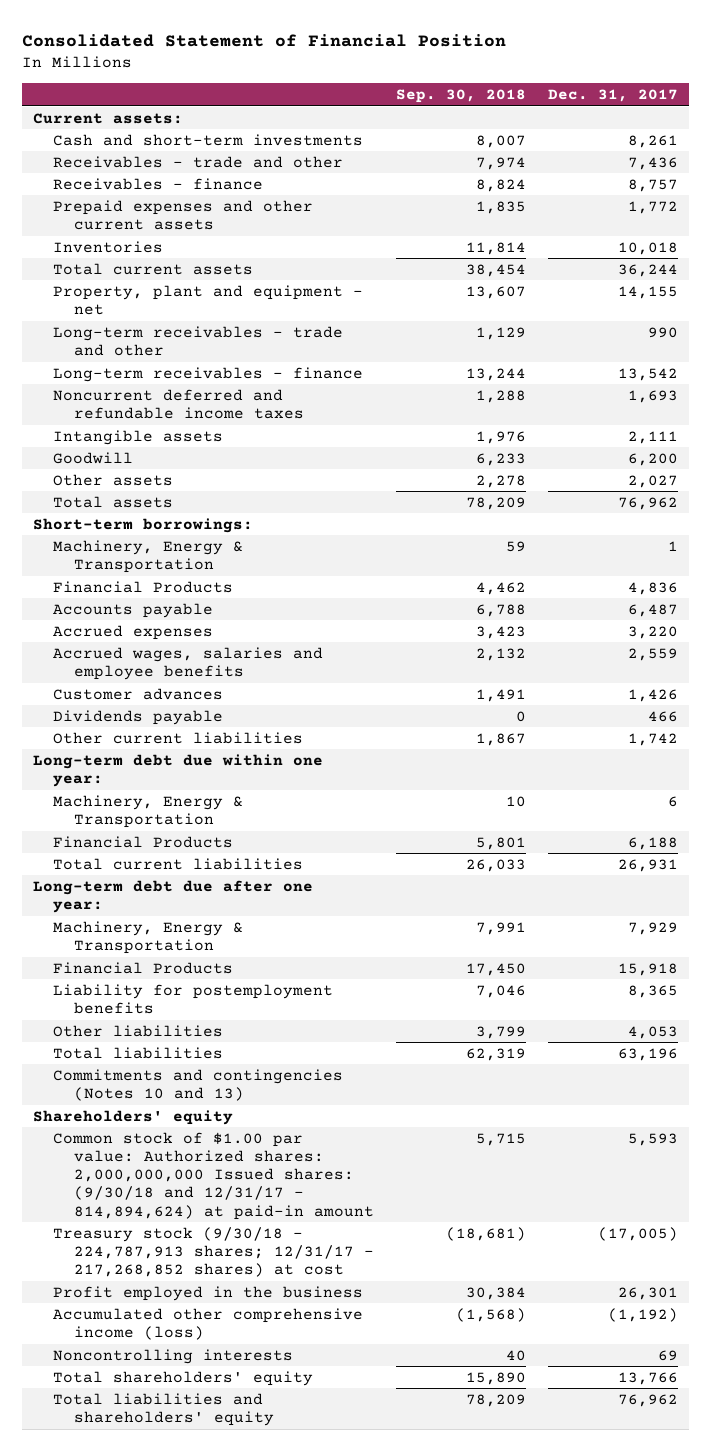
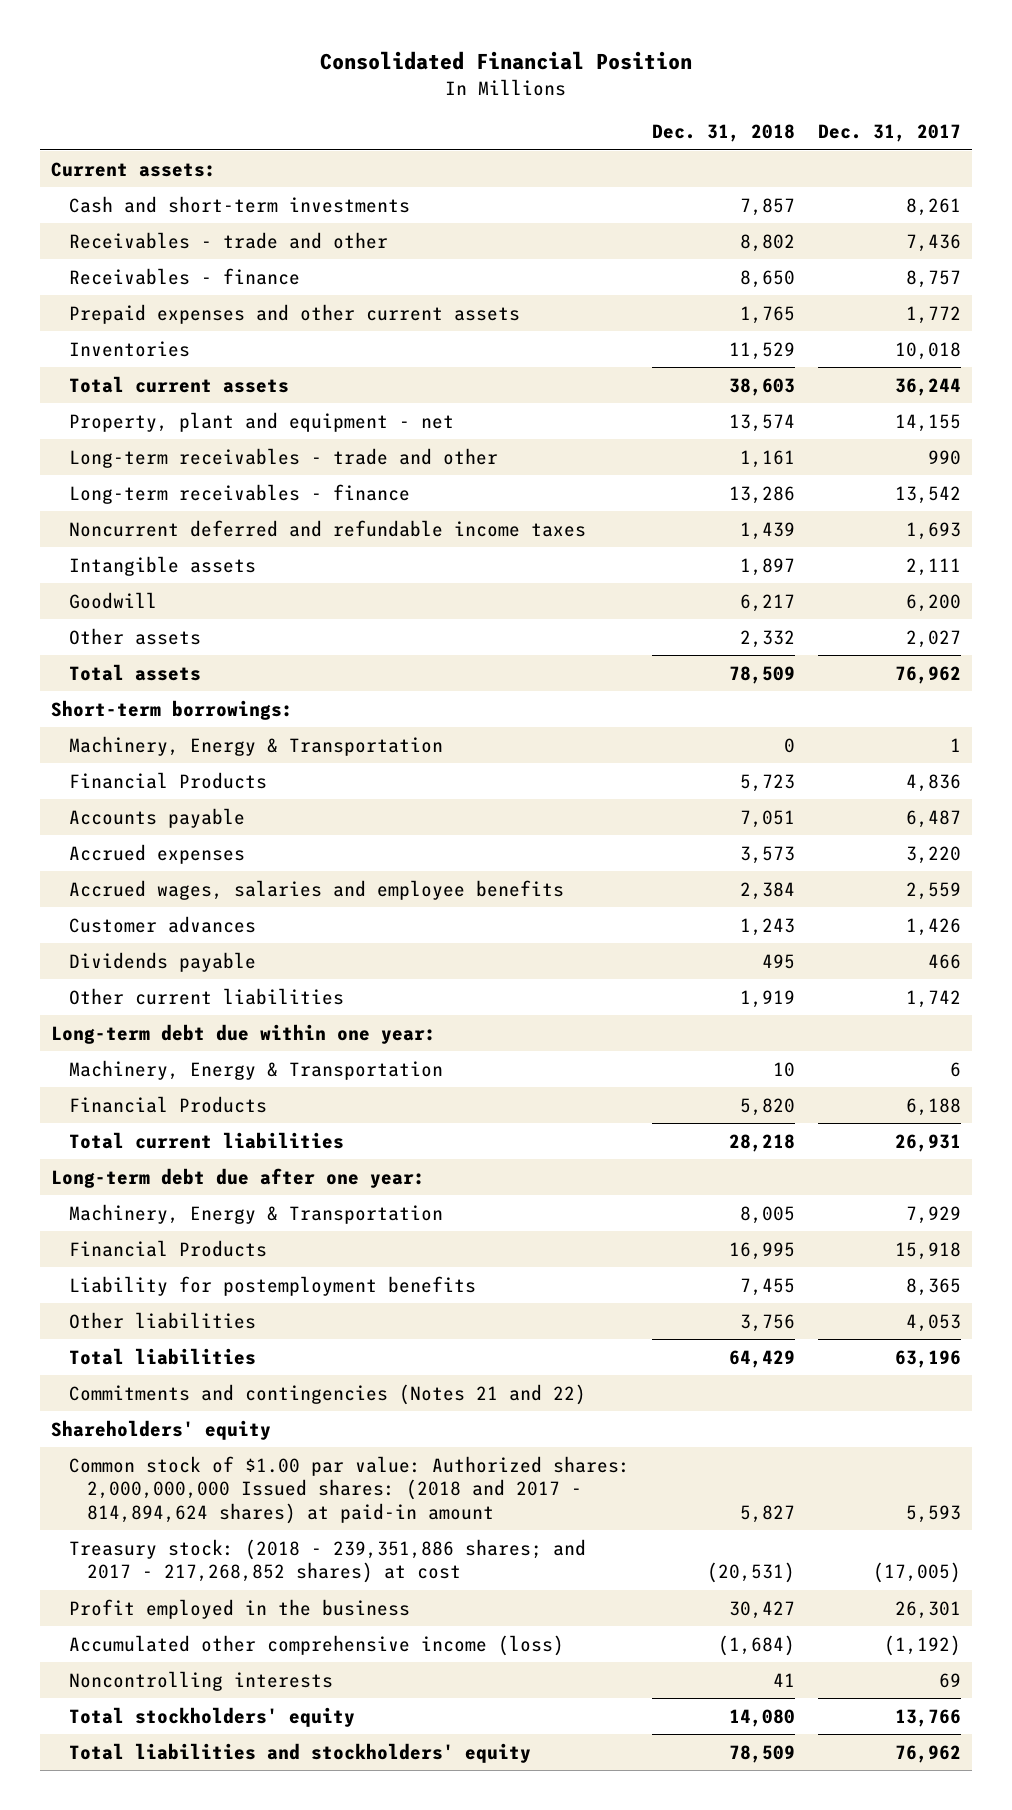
- Consolidated Statement of Financial Position
+ Consolidated Financial Position
- | Sep. 30, 2018 | Dec. 31, 2017
+ | Dec. 31, 2018 | Dec. 31, 2017
- Commitments and contingencies (Notes 10 and 13)
+ Commitments and contingencies (Notes 21 and 22)
- Common stock of $1.00 par value: Authorized shares: 2,000,000,000 Issued shares: (9/30/18 and 12/31/17 - 814,894,624) at paid-in amount | 5,715 | 5,593
- Treasury stock (9/30/18 - 224,787,913 shares; 12/31/17 - 217,268,852 shares) at cost | (18,681) | (17,005)
+ Common stock of $1.00 par value: Authorized shares: 2,000,000,000 Issued shares: (2018 and 2017 - 814,894,624 shares) at paid-in amount | 5,827 | 5,593
+ Treasury stock: (2018 - 239,351,886 shares; and 2017 - 217,268,852 shares) at cost | (20,531) | (17,005)
- Total shareholders' equity | 15,890 | 13,766
- Total liabilities and shareholders' equity | 78,209 | 76,962
+ Total stockholders' equity | 14,080 | 13,766
+ Total liabilities and stockholders' equity | 78,509 | 76,962

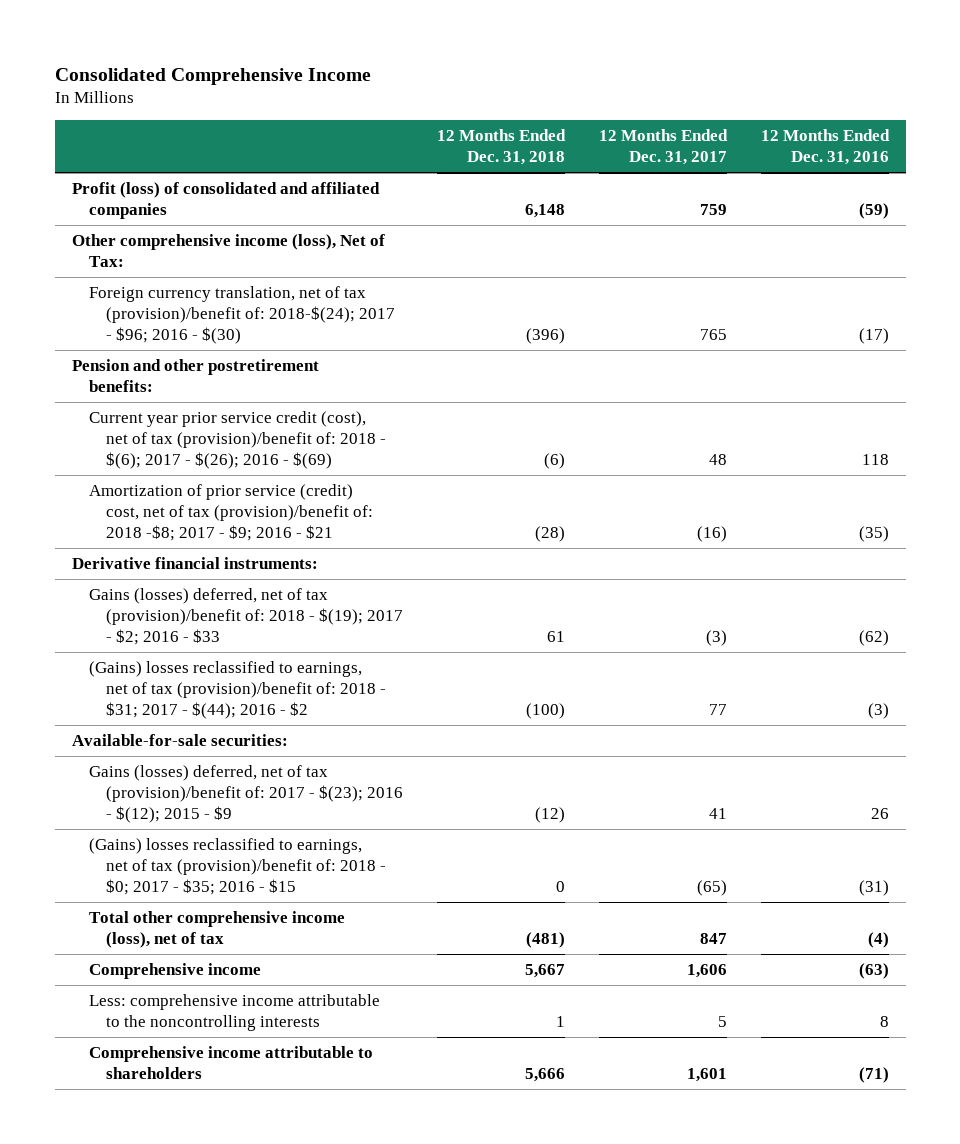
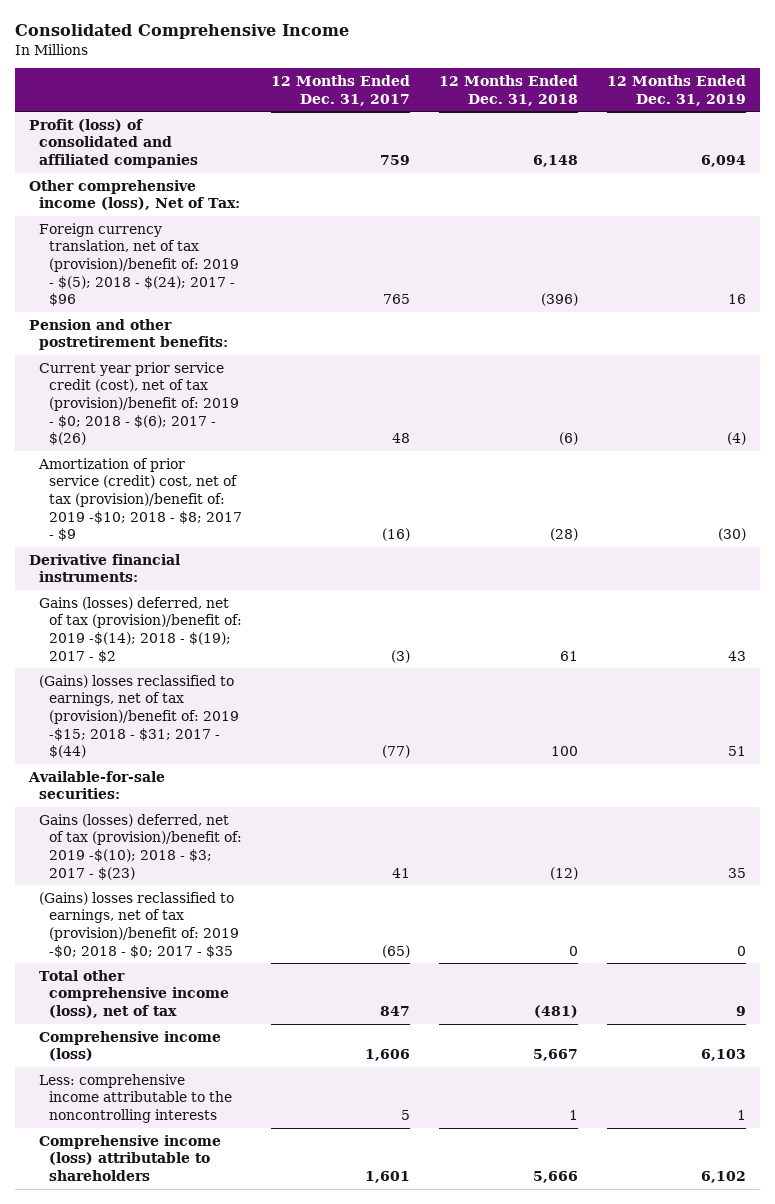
- | 12 Months Ended Dec. 31, 2018 | 12 Months Ended Dec. 31, 2017 | 12 Months Ended Dec. 31, 2016
+ | 12 Months Ended Dec. 31, 2017 | 12 Months Ended Dec. 31, 2018 | 12 Months Ended Dec. 31, 2019
- Foreign currency translation, net of tax (provision)/benefit of: 2018-$(24); 2017 - $96; 2016 - $(30) | (396) | 765 | (17)
+ Foreign currency translation, net of tax (provision)/benefit of: 2019 - $(5); 2018 - $(24); 2017 - $96 | 765 | (396) | 16
- Current year prior service credit (cost), net of tax (provision)/benefit of: 2018 - $(6); 2017 - $(26); 2016 - $(69) | (6) | 48 | 118
- Amortization of prior service (credit) cost, net of tax (provision)/benefit of: 2018 -$8; 2017 - $9; 2016 - $21 | (28) | (16) | (35)
+ Current year prior service credit (cost), net of tax (provision)/benefit of: 2019 - $0; 2018 - $(6); 2017 - $(26) | 48 | (6) | (4)
+ Amortization of prior service (credit) cost, net of tax (provision)/benefit of: 2019 -$10; 2018 - $8; 2017 - $9 | (16) | (28) | (30)
- Gains (losses) deferred, net of tax (provision)/benefit of: 2018 - $(19); 2017 - $2; 2016 - $33 | 61 | (3) | (62)
- (Gains) losses reclassified to earnings, net of tax (provision)/benefit of: 2018 - $31; 2017 - $(44); 2016 - $2 | (100) | 77 | (3)
+ Gains (losses) deferred, net of tax (provision)/benefit of: 2019 -$(14); 2018 - $(19); 2017 - $2 | (3) | 61 | 43
+ (Gains) losses reclassified to earnings, net of tax (provision)/benefit of: 2019 -$15; 2018 - $31; 2017 - $(44) | (77) | 100 | 51
- Gains (losses) deferred, net of tax (provision)/benefit of: 2017 - $(23); 2016 - $(12); 2015 - $9 | (12) | 41 | 26
- (Gains) losses reclassified to earnings, net of tax (provision)/benefit of: 2018 - $0; 2017 - $35; 2016 - $15 | 0 | (65) | (31)
+ Gains (losses) deferred, net of tax (provision)/benefit of: 2019 -$(10); 2018 - $3; 2017 - $(23) | 41 | (12) | 35
+ (Gains) losses reclassified to earnings, net of tax (provision)/benefit of: 2019 -$0; 2018 - $0; 2017 - $35 | (65) | 0 | 0
- Comprehensive income | 5,667 | 1,606 | (63)
+ Comprehensive income (loss) | 1,606 | 5,667 | 6,103
- Comprehensive income attributable to shareholders | 5,666 | 1,601 | (71)
+ Comprehensive income (loss) attributable to shareholders | 1,601 | 5,666 | 6,102

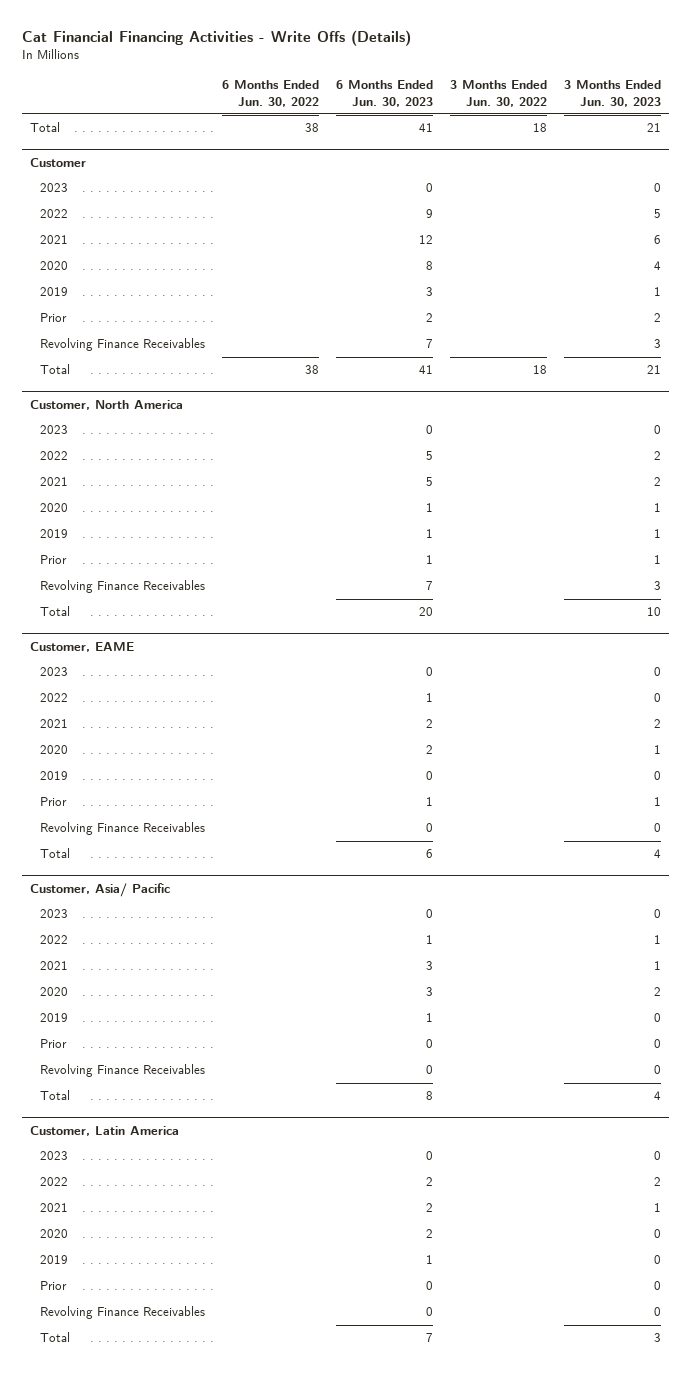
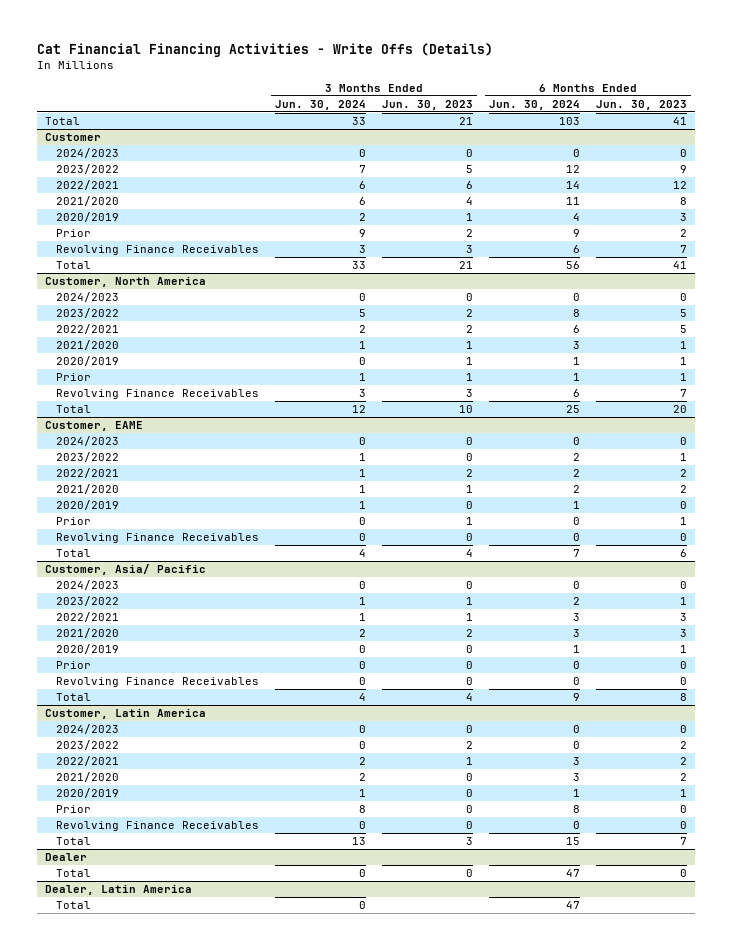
- | 6 Months Ended Jun. 30, 2022 | 6 Months Ended Jun. 30, 2023 | 3 Months Ended Jun. 30, 2022 | 3 Months Ended Jun. 30, 2023
+ | 3 Months Ended Jun. 30, 2024 | 3 Months Ended Jun. 30, 2023 | 6 Months Ended Jun. 30, 2024 | 6 Months Ended Jun. 30, 2023
@ Customer
- 2023 | | 0 | | 0
- 2022 | | 9 | | 5
- 2021 | | 12 | | 6
- 2020 | | 8 | | 4
- 2019 | | 3 | | 1
+ 2024/2023 | 0 | 0 | 0 | 0
+ 2023/2022 | 7 | 5 | 12 | 9
+ 2022/2021 | 6 | 6 | 14 | 12
+ 2021/2020 | 6 | 4 | 11 | 8
+ 2020/2019 | 2 | 1 | 4 | 3
@ Customer, North America
- 2023 | | 0 | | 0
- 2022 | | 5 | | 2
- 2021 | | 5 | | 2
- 2020 | | 1 | | 1
- 2019 | | 1 | | 1
+ 2024/2023 | 0 | 0 | 0 | 0
+ 2023/2022 | 5 | 2 | 8 | 5
+ 2022/2021 | 2 | 2 | 6 | 5
+ 2021/2020 | 1 | 1 | 3 | 1
+ 2020/2019 | 0 | 1 | 1 | 1
@ Customer, EAME
- 2023 | | 0 | | 0
- 2022 | | 1 | | 0
- 2021 | | 2 | | 2
- 2020 | | 2 | | 1
- 2019 | | 0 | | 0
+ 2024/2023 | 0 | 0 | 0 | 0
+ 2023/2022 | 1 | 0 | 2 | 1
+ 2022/2021 | 1 | 2 | 2 | 2
+ 2021/2020 | 1 | 1 | 2 | 2
+ 2020/2019 | 1 | 0 | 1 | 0
@ Customer, Asia/ Pacific
- 2023 | | 0 | | 0
- 2022 | | 1 | | 1
- 2021 | | 3 | | 1
- 2020 | | 3 | | 2
- 2019 | | 1 | | 0
+ 2024/2023 | 0 | 0 | 0 | 0
+ 2023/2022 | 1 | 1 | 2 | 1
+ 2022/2021 | 1 | 1 | 3 | 3
+ 2021/2020 | 2 | 2 | 3 | 3
+ 2020/2019 | 0 | 0 | 1 | 1
@ Customer, Latin America
- 2023 | | 0 | | 0
- 2022 | | 2 | | 2
- 2021 | | 2 | | 1
- 2020 | | 2 | | 0
- 2019 | | 1 | | 0
+ 2024/2023 | 0 | 0 | 0 | 0
+ 2023/2022 | 0 | 2 | 0 | 2
+ 2022/2021 | 2 | 1 | 3 | 2
+ 2021/2020 | 2 | 0 | 3 | 2
+ 2020/2019 | 1 | 0 | 1 | 1
+ Dealer
+ Total | 0 | 0 | 47 | 0
+ Dealer, Latin America
+ Total | 0 | | 47 |

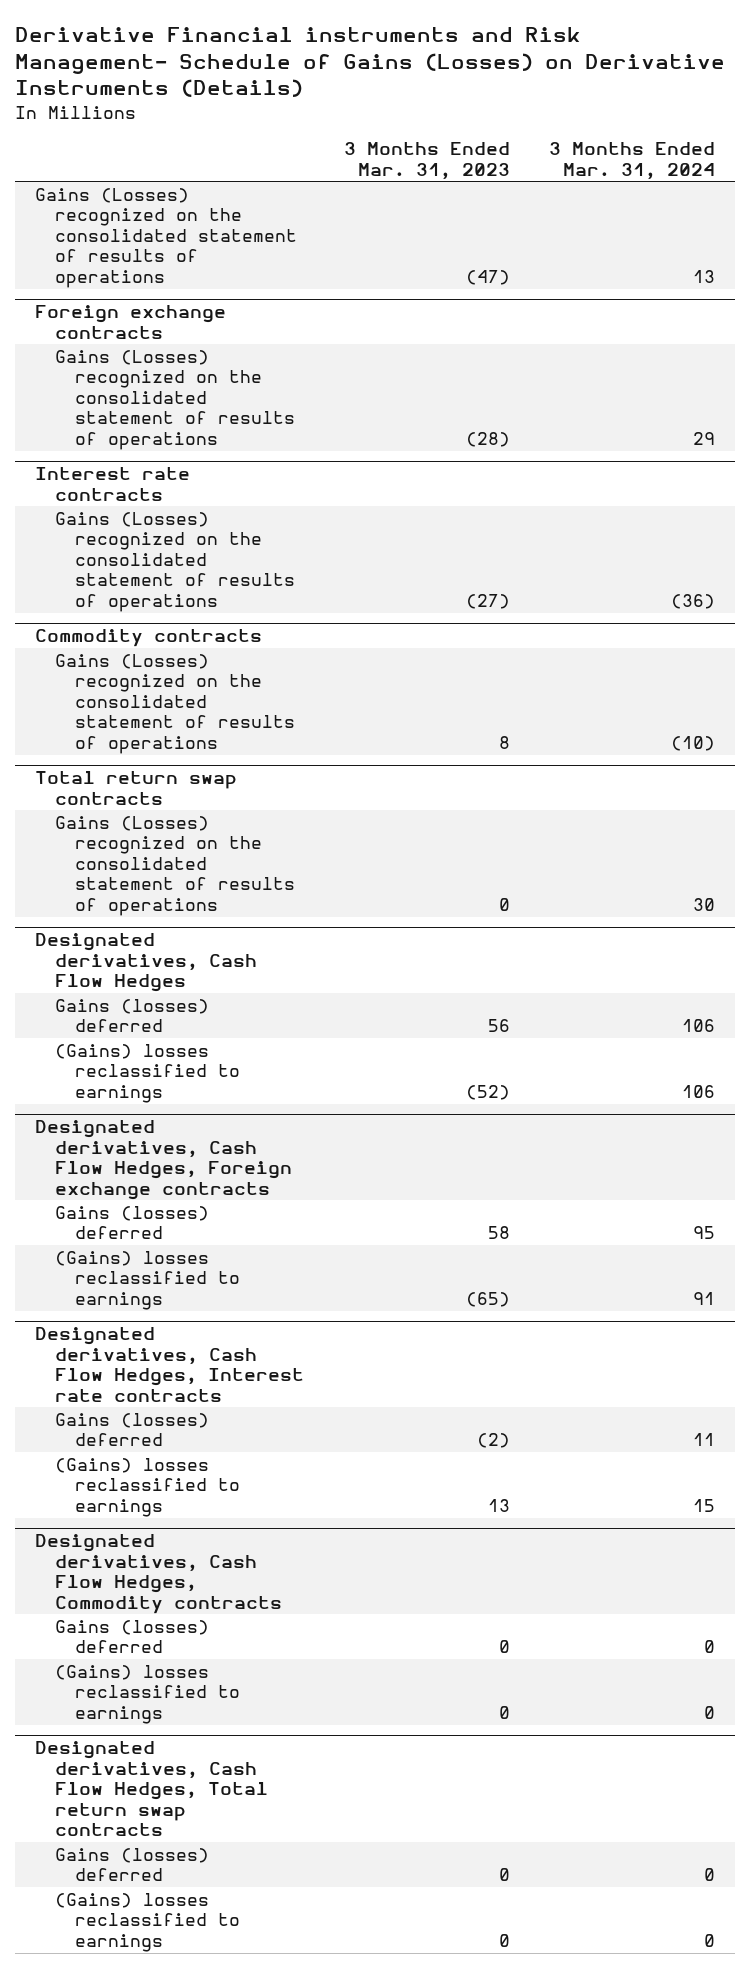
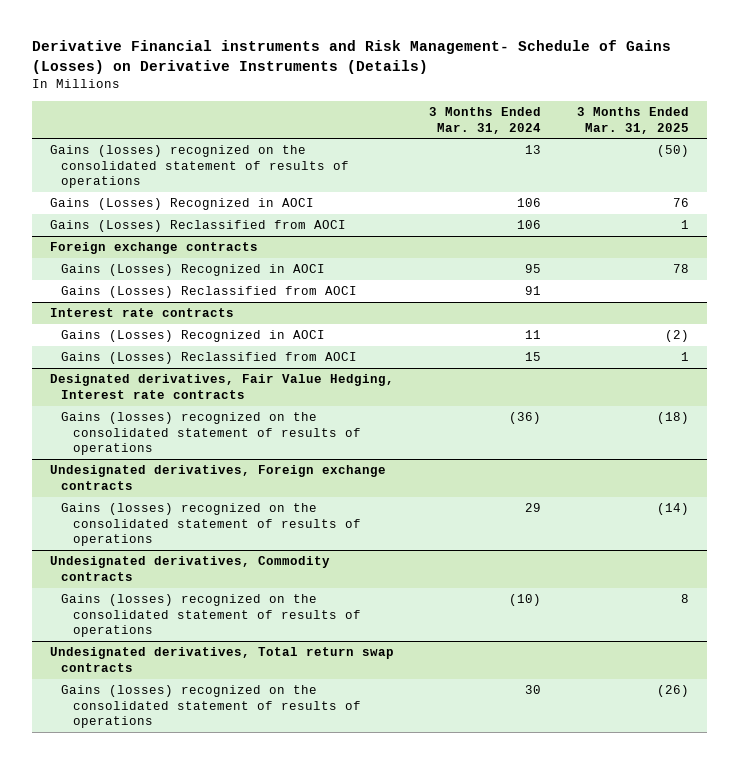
- | 3 Months Ended Mar. 31, 2023 | 3 Months Ended Mar. 31, 2024
+ | 3 Months Ended Mar. 31, 2024 | 3 Months Ended Mar. 31, 2025
- Gains (Losses) recognized on the consolidated statement of results of operations | (47) | 13
+ Gains (losses) recognized on the consolidated statement of results of operations | 13 | (50)
+ Gains (Losses) Recognized in AOCI | 106 | 76
+ Gains (Losses) Reclassified from AOCI | 106 | 1
@ Foreign exchange contracts
- Gains (Losses) recognized on the consolidated statement of results of operations | (28) | 29
+ Gains (Losses) Recognized in AOCI | 95 | 78
+ Gains (Losses) Reclassified from AOCI | 91 |
@ Interest rate contracts
- Gains (Losses) recognized on the consolidated statement of results of operations | (27) | (36)
- Commodity contracts
- Gains (Losses) recognized on the consolidated statement of results of operations | 8 | (10)
- Total return swap contracts
- Gains (Losses) recognized on the consolidated statement of results of operations | 0 | 30
- Designated derivatives, Cash Flow Hedges
- Gains (losses) deferred | 56 | 106
- (Gains) losses reclassified to earnings | (52) | 106
- Designated derivatives, Cash Flow Hedges, Foreign exchange contracts
- Gains (losses) deferred | 58 | 95
- (Gains) losses reclassified to earnings | (65) | 91
- Designated derivatives, Cash Flow Hedges, Interest rate contracts
- Gains (losses) deferred | (2) | 11
- (Gains) losses reclassified to earnings | 13 | 15
- Designated derivatives, Cash Flow Hedges, Commodity contracts
- Gains (losses) deferred | 0 | 0
- (Gains) losses reclassified to earnings | 0 | 0
- Designated derivatives, Cash Flow Hedges, Total return swap contracts
- Gains (losses) deferred | 0 | 0
- (Gains) losses reclassified to earnings | 0 | 0
@ Interest rate contracts
+ Gains (Losses) Recognized in AOCI | 11 | (2)
+ Gains (Losses) Reclassified from AOCI | 15 | 1
+ Designated derivatives, Fair Value Hedging, Interest rate contracts
+ Gains (losses) recognized on the consolidated statement of results of operations | (36) | (18)
+ Undesignated derivatives, Foreign exchange contracts
+ Gains (losses) recognized on the consolidated statement of results of operations | 29 | (14)
+ Undesignated derivatives, Commodity contracts
+ Gains (losses) recognized on the consolidated statement of results of operations | (10) | 8
+ Undesignated derivatives, Total return swap contracts
+ Gains (losses) recognized on the consolidated statement of results of operations | 30 | (26)

